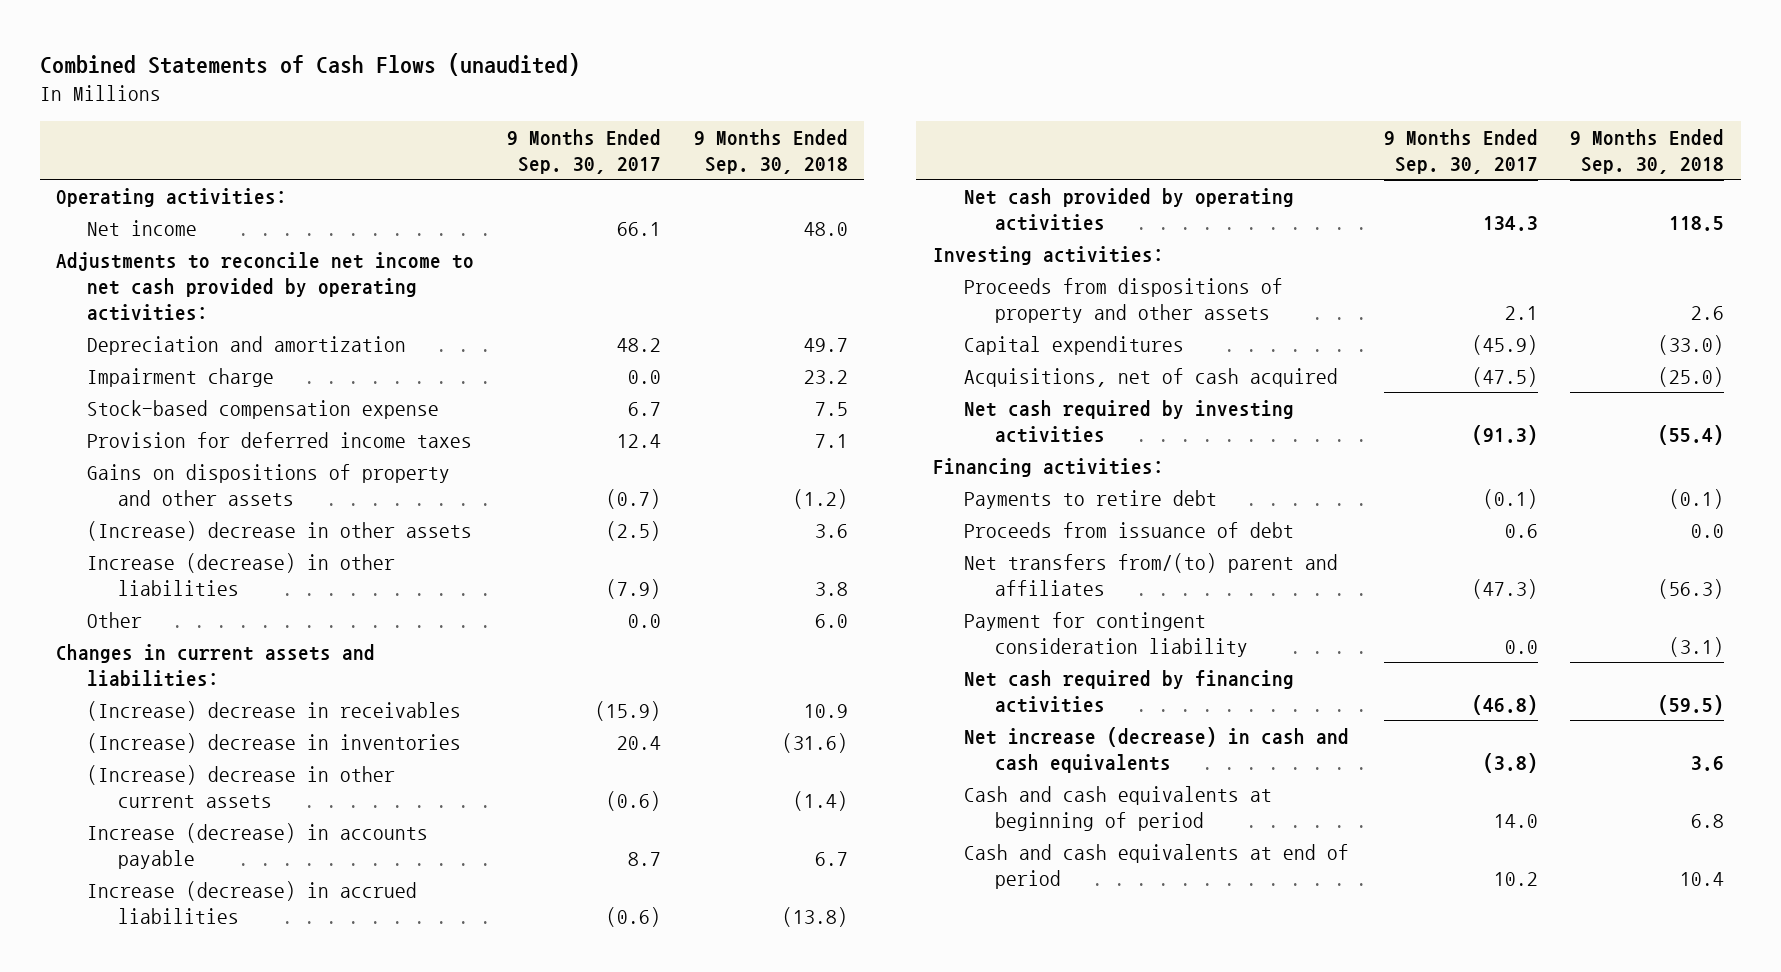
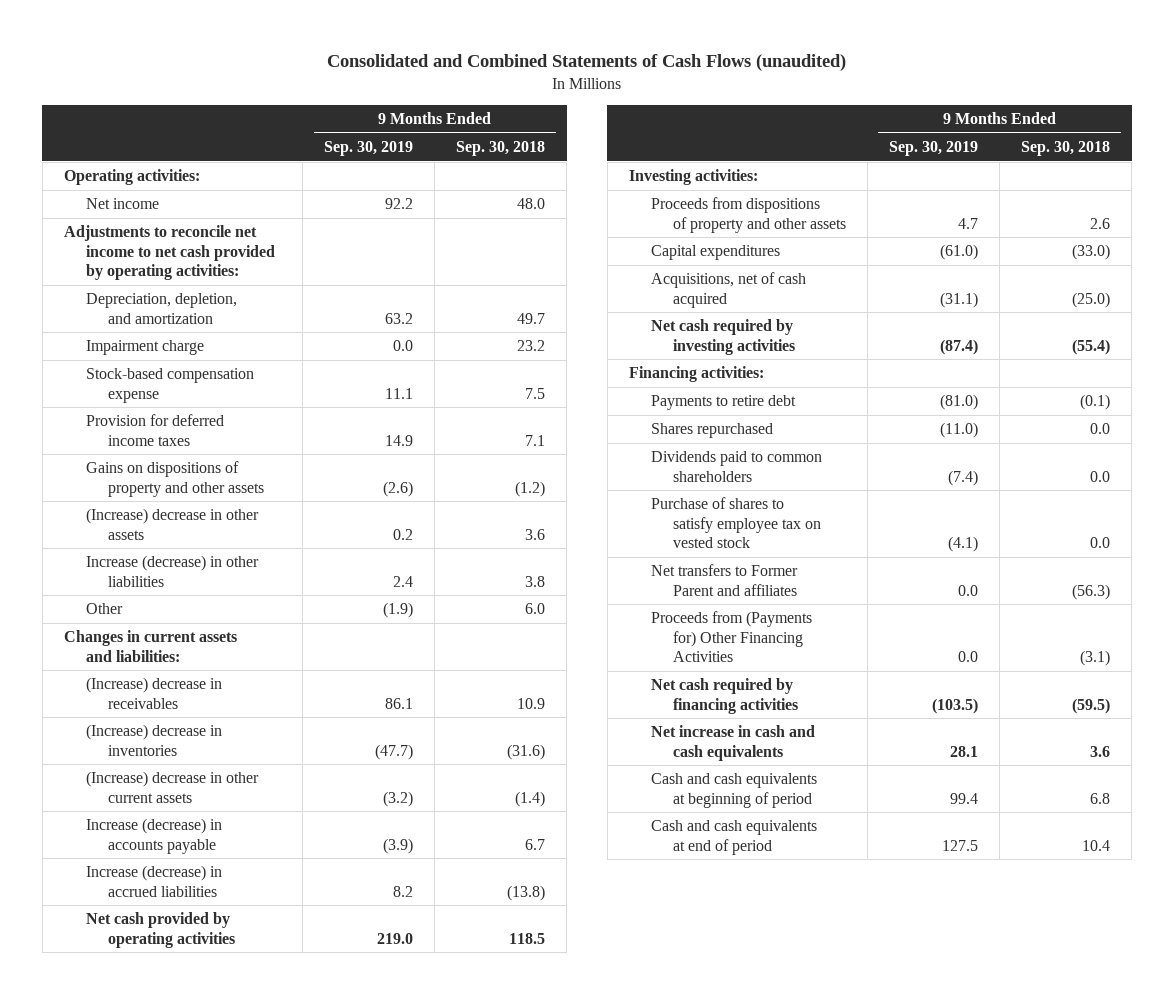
- Combined Statements of Cash Flows (unaudited)
+ Consolidated and Combined Statements of Cash Flows (unaudited)
- | 9 Months Ended Sep. 30, 2017 | 9 Months Ended Sep. 30, 2018
+ | 9 Months Ended Sep. 30, 2019 | 9 Months Ended Sep. 30, 2018
- Depreciation and amortization | 48.2 | 49.7
+ Depreciation, depletion, and amortization | 63.2 | 49.7
- Proceeds from issuance of debt | 0.6 | 0.0
- Net transfers from/(to) parent and affiliates | (47.3) | (56.3)
- Payment for contingent consideration liability | 0.0 | (3.1)
+ Shares repurchased | (11.0) | 0.0
+ Dividends paid to common shareholders | (7.4) | 0.0
+ Purchase of shares to satisfy employee tax on vested stock | (4.1) | 0.0
+ Net transfers to Former Parent and affiliates | 0.0 | (56.3)
+ Proceeds from (Payments for) Other Financing Activities | 0.0 | (3.1)
- Net increase (decrease) in cash and cash equivalents | (3.8) | 3.6
+ Net increase in cash and cash equivalents | 28.1 | 3.6

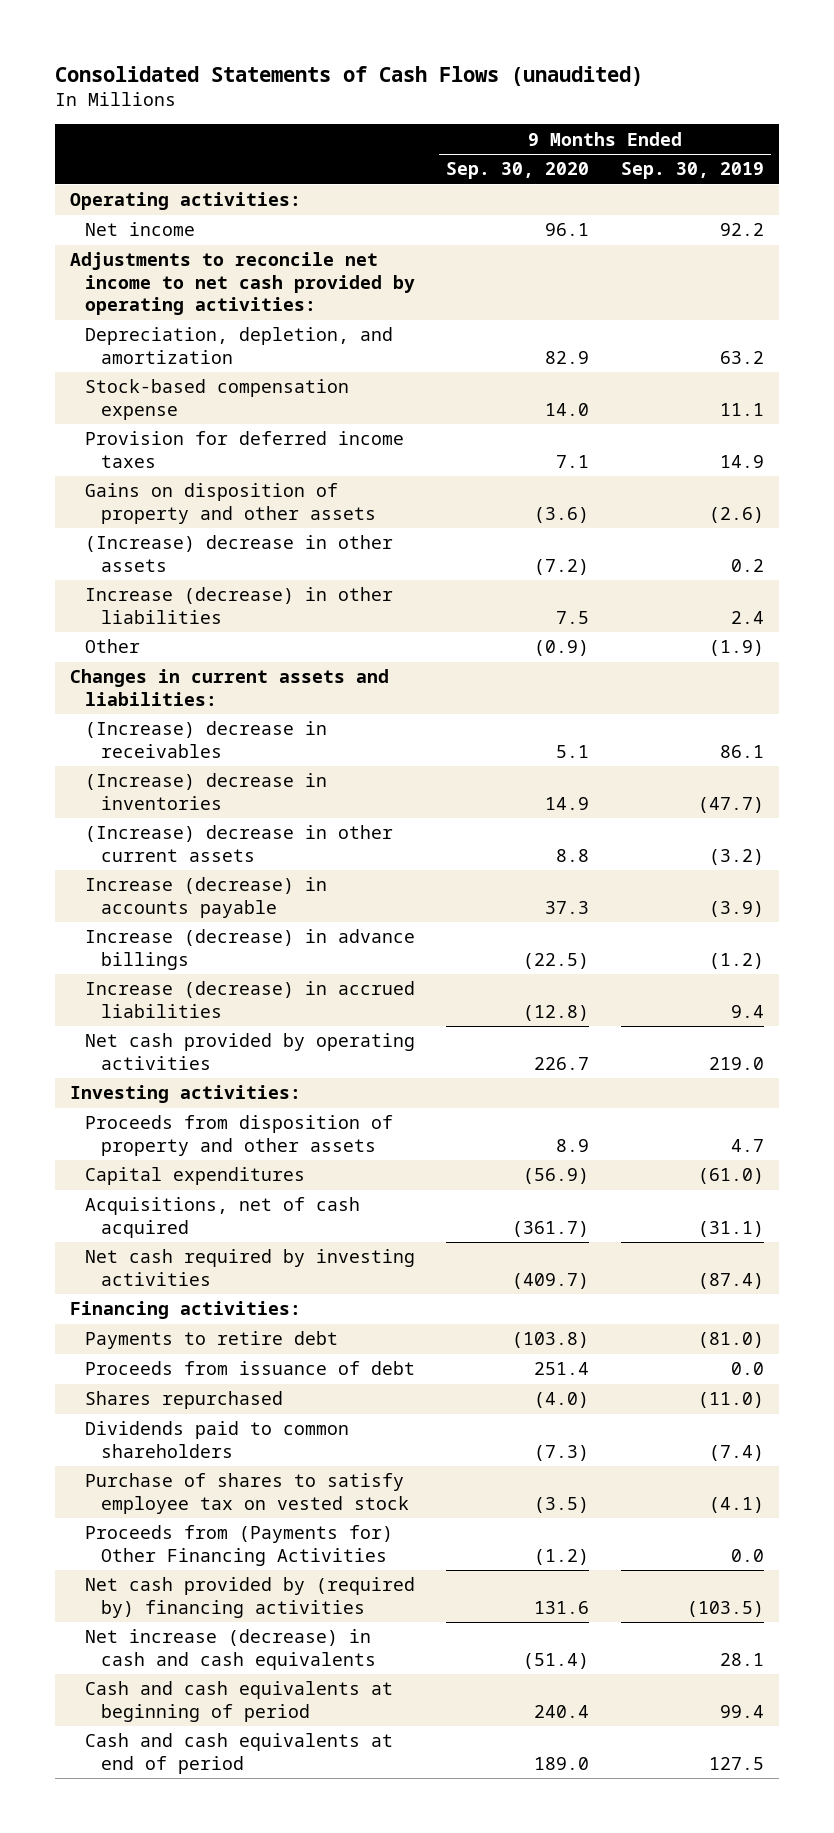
- Consolidated and Combined Statements of Cash Flows (unaudited)
+ Consolidated Statements of Cash Flows (unaudited)
- | 9 Months Ended Sep. 30, 2019 | 9 Months Ended Sep. 30, 2018
+ | 9 Months Ended Sep. 30, 2020 | 9 Months Ended Sep. 30, 2019
- Impairment charge | 0.0 | 23.2
- Gains on dispositions of property and other assets | (2.6) | (1.2)
+ Gains on disposition of property and other assets | (3.6) | (2.6)
- Increase (decrease) in accrued liabilities | 8.2 | (13.8)
+ Increase (decrease) in advance billings | (22.5) | (1.2)
+ Increase (decrease) in accrued liabilities | (12.8) | 9.4
- Proceeds from dispositions of property and other assets | 4.7 | 2.6
+ Proceeds from disposition of property and other assets | 8.9 | 4.7
+ Proceeds from issuance of debt | 251.4 | 0.0
- Net transfers to Former Parent and affiliates | 0.0 | (56.3)
- Net cash required by financing activities | (103.5) | (59.5)
- Net increase in cash and cash equivalents | 28.1 | 3.6
+ Net cash provided by (required by) financing activities | 131.6 | (103.5)
+ Net increase (decrease) in cash and cash equivalents | (51.4) | 28.1

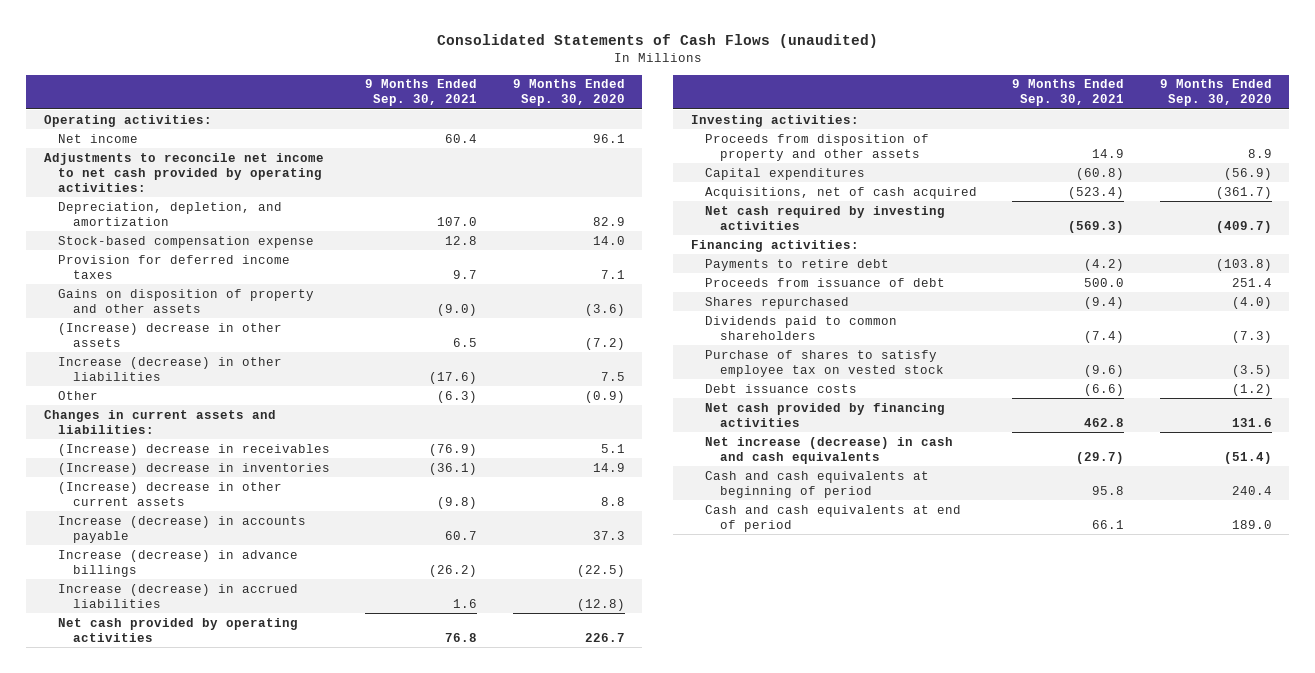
- | 9 Months Ended Sep. 30, 2020 | 9 Months Ended Sep. 30, 2019
+ | 9 Months Ended Sep. 30, 2021 | 9 Months Ended Sep. 30, 2020
- Proceeds from (Payments for) Other Financing Activities | (1.2) | 0.0
- Net cash provided by (required by) financing activities | 131.6 | (103.5)
+ Debt issuance costs | (6.6) | (1.2)
+ Net cash provided by financing activities | 462.8 | 131.6

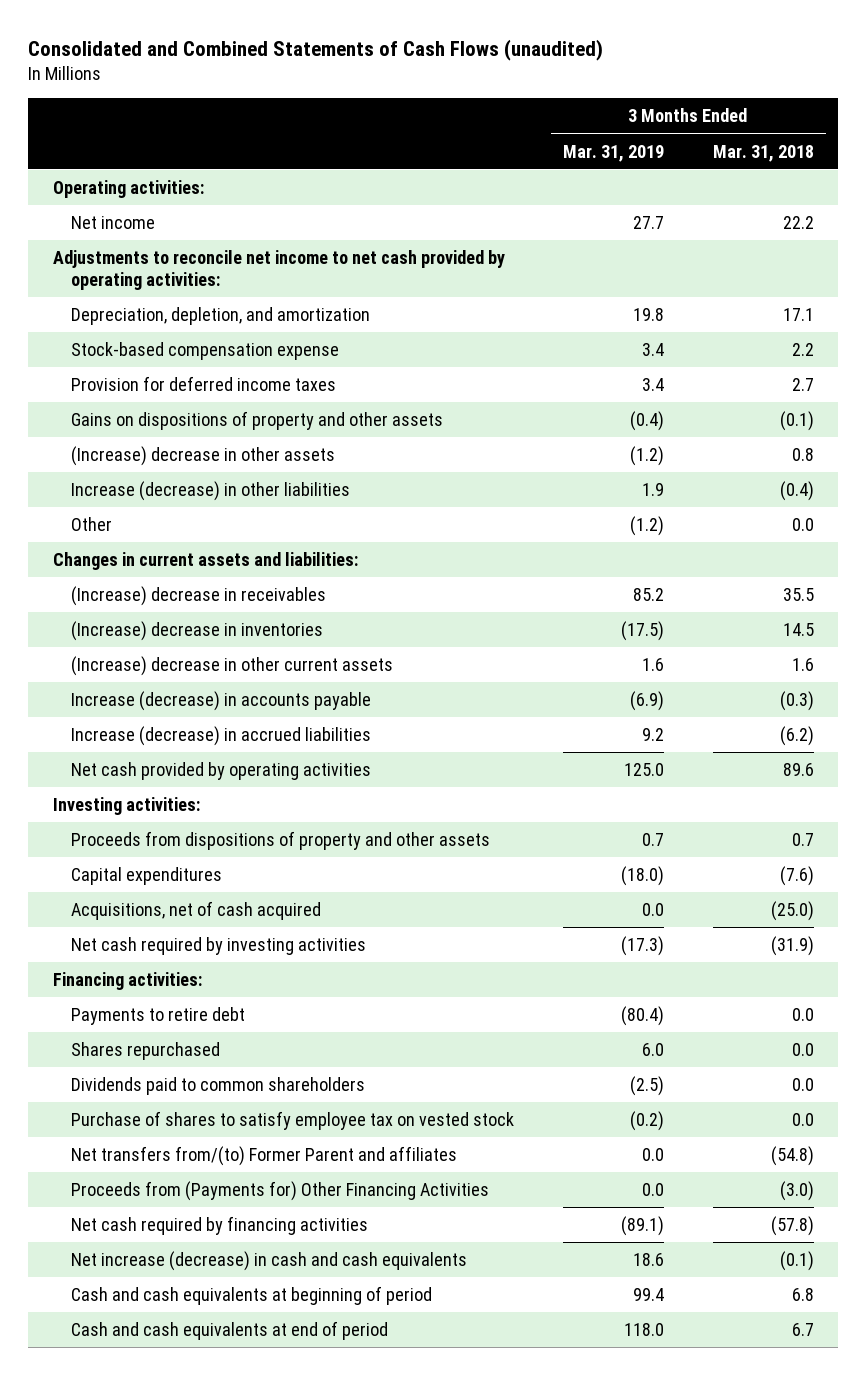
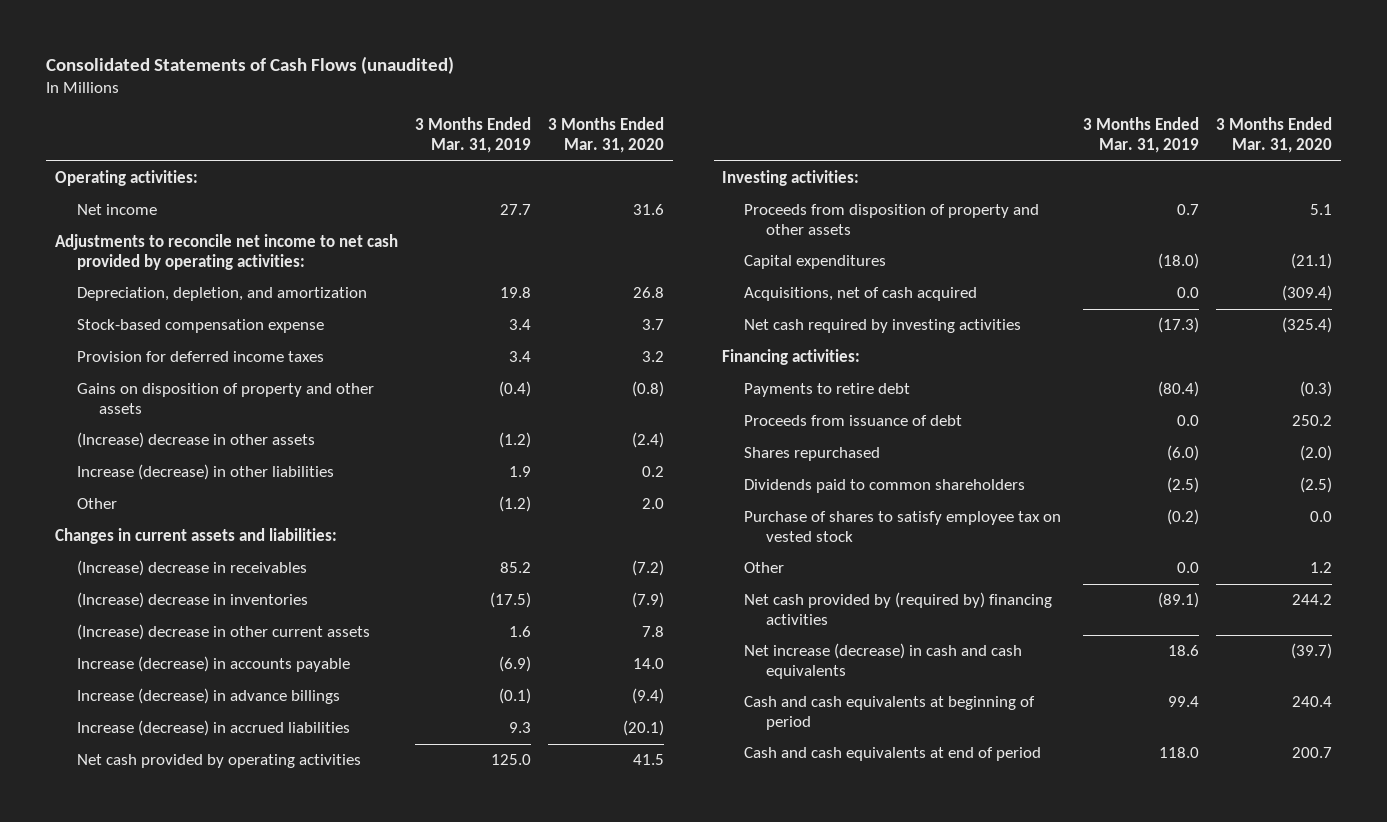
- Consolidated and Combined Statements of Cash Flows (unaudited)
+ Consolidated Statements of Cash Flows (unaudited)
- | 3 Months Ended Mar. 31, 2019 | 3 Months Ended Mar. 31, 2018
+ | 3 Months Ended Mar. 31, 2019 | 3 Months Ended Mar. 31, 2020
- Gains on dispositions of property and other assets | (0.4) | (0.1)
+ Gains on disposition of property and other assets | (0.4) | (0.8)
- Increase (decrease) in accrued liabilities | 9.2 | (6.2)
+ Increase (decrease) in advance billings | (0.1) | (9.4)
+ Increase (decrease) in accrued liabilities | 9.3 | (20.1)
- Proceeds from dispositions of property and other assets | 0.7 | 0.7
+ Proceeds from disposition of property and other assets | 0.7 | 5.1
- Shares repurchased | 6.0 | 0.0
+ Proceeds from issuance of debt | 0.0 | 250.2
+ Shares repurchased | (6.0) | (2.0)
- Net transfers from/(to) Former Parent and affiliates | 0.0 | (54.8)
- Proceeds from (Payments for) Other Financing Activities | 0.0 | (3.0)
- Net cash required by financing activities | (89.1) | (57.8)
+ Other | 0.0 | 1.2
+ Net cash provided by (required by) financing activities | (89.1) | 244.2

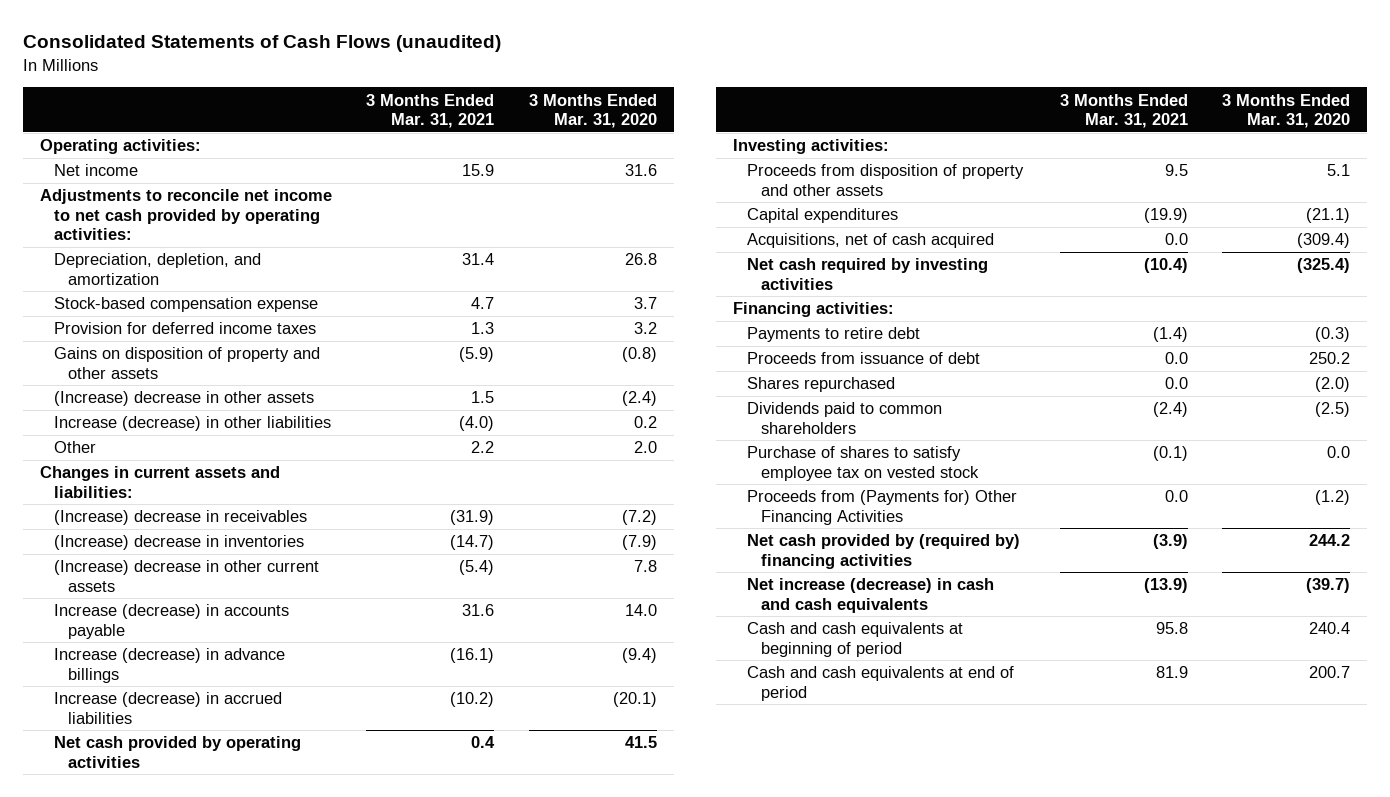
- | 3 Months Ended Mar. 31, 2019 | 3 Months Ended Mar. 31, 2020
+ | 3 Months Ended Mar. 31, 2021 | 3 Months Ended Mar. 31, 2020
- Other | 0.0 | 1.2
+ Proceeds from (Payments for) Other Financing Activities | 0.0 | (1.2)

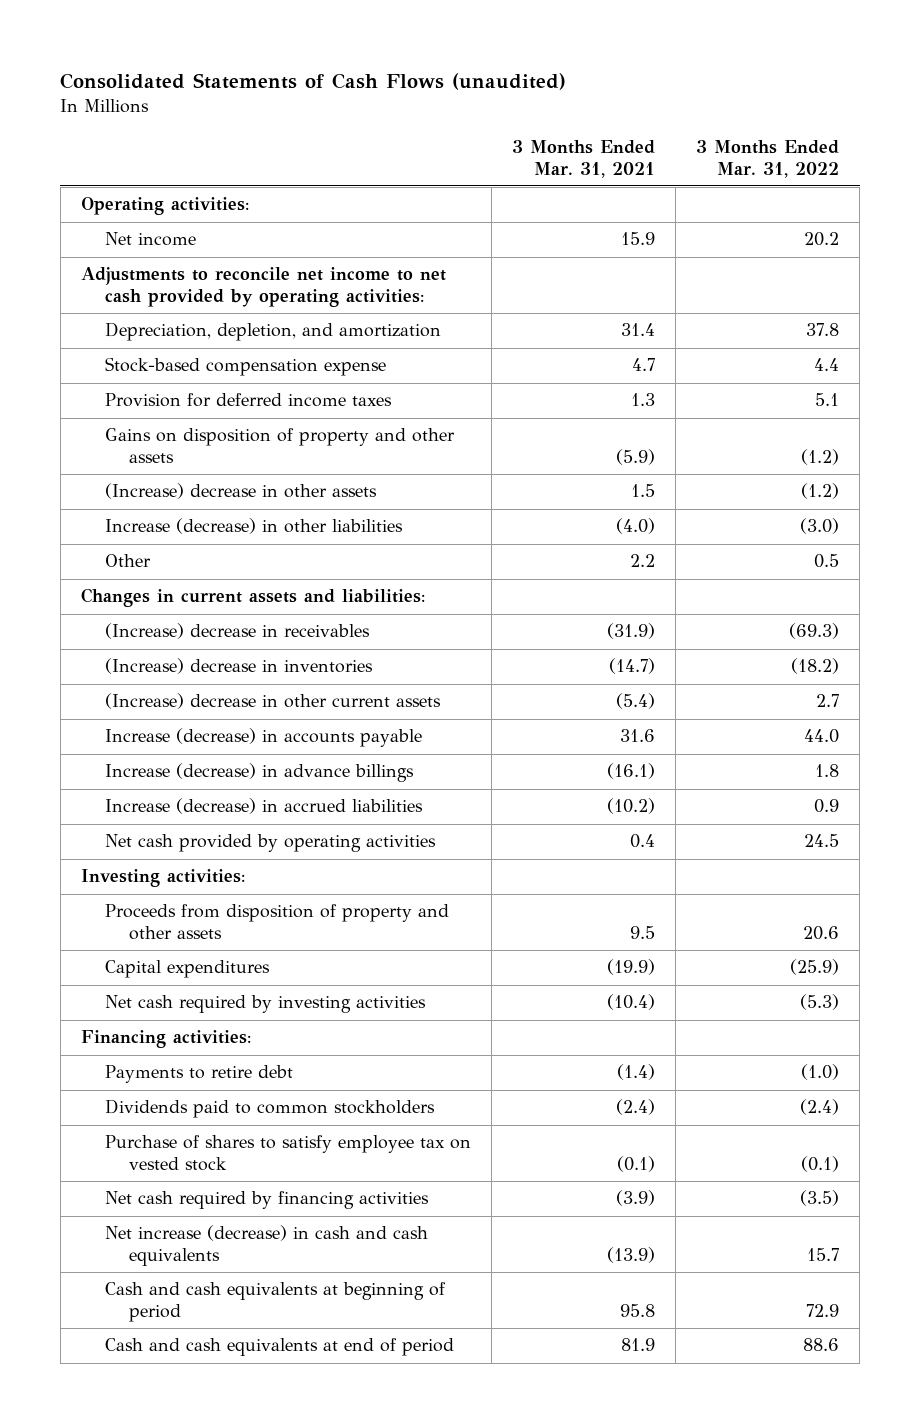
- | 3 Months Ended Mar. 31, 2021 | 3 Months Ended Mar. 31, 2020
+ | 3 Months Ended Mar. 31, 2021 | 3 Months Ended Mar. 31, 2022
- Acquisitions, net of cash acquired | 0.0 | (309.4)
- Proceeds from issuance of debt | 0.0 | 250.2
- Shares repurchased | 0.0 | (2.0)
- Dividends paid to common shareholders | (2.4) | (2.5)
+ Dividends paid to common stockholders | (2.4) | (2.4)
- Proceeds from (Payments for) Other Financing Activities | 0.0 | (1.2)
- Net cash provided by (required by) financing activities | (3.9) | 244.2
+ Net cash required by financing activities | (3.9) | (3.5)

